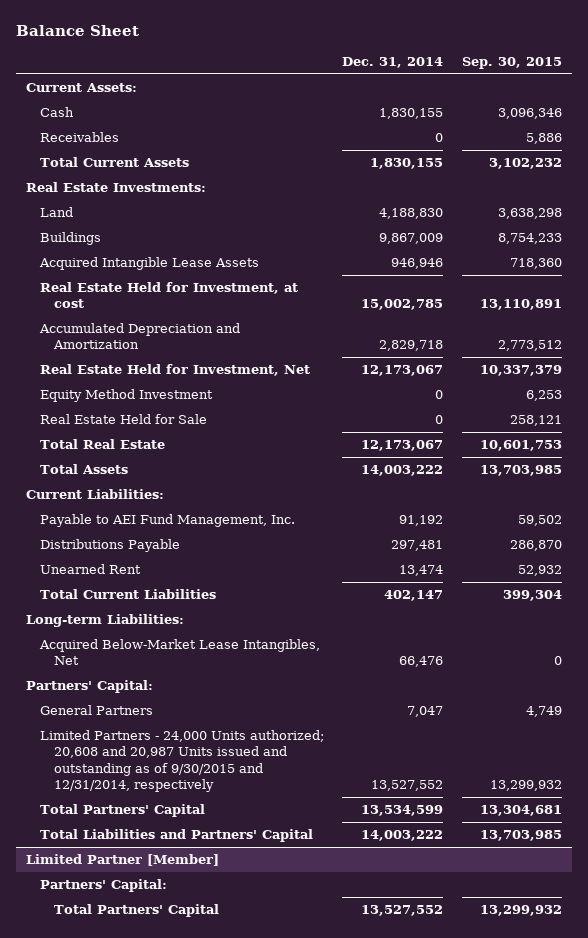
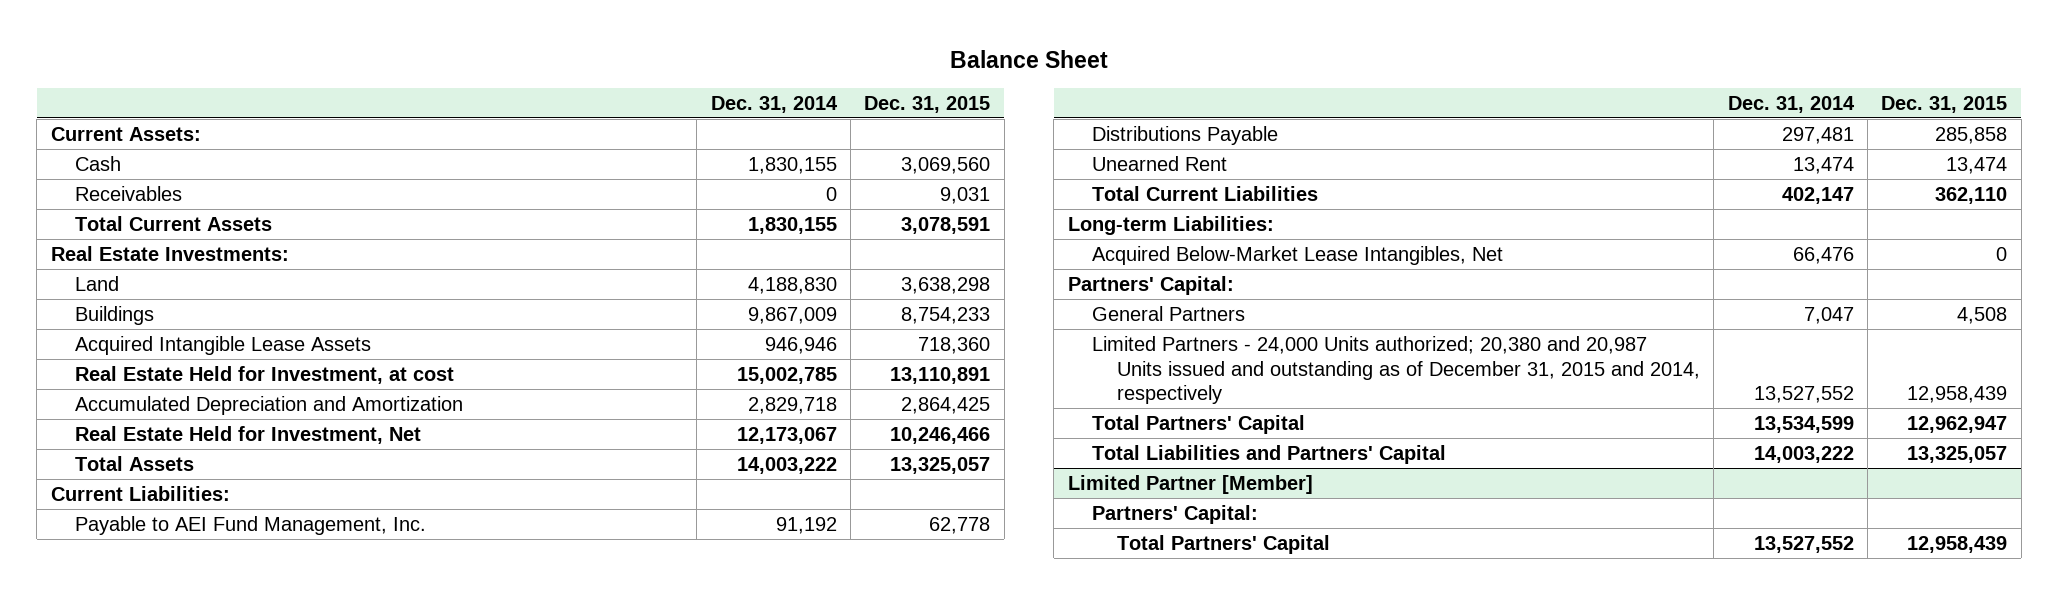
- | Dec. 31, 2014 | Sep. 30, 2015
+ | Dec. 31, 2014 | Dec. 31, 2015
- Equity Method Investment | 0 | 6,253
- Real Estate Held for Sale | 0 | 258,121
- Total Real Estate | 12,173,067 | 10,601,753
- Limited Partners - 24,000 Units authorized; 20,608 and 20,987 Units issued and outstanding as of 9/30/2015 and 12/31/2014, respectively | 13,527,552 | 13,299,932
+ Limited Partners - 24,000 Units authorized; 20,380 and 20,987 Units issued and outstanding as of December 31, 2015 and 2014, respectively | 13,527,552 | 12,958,439

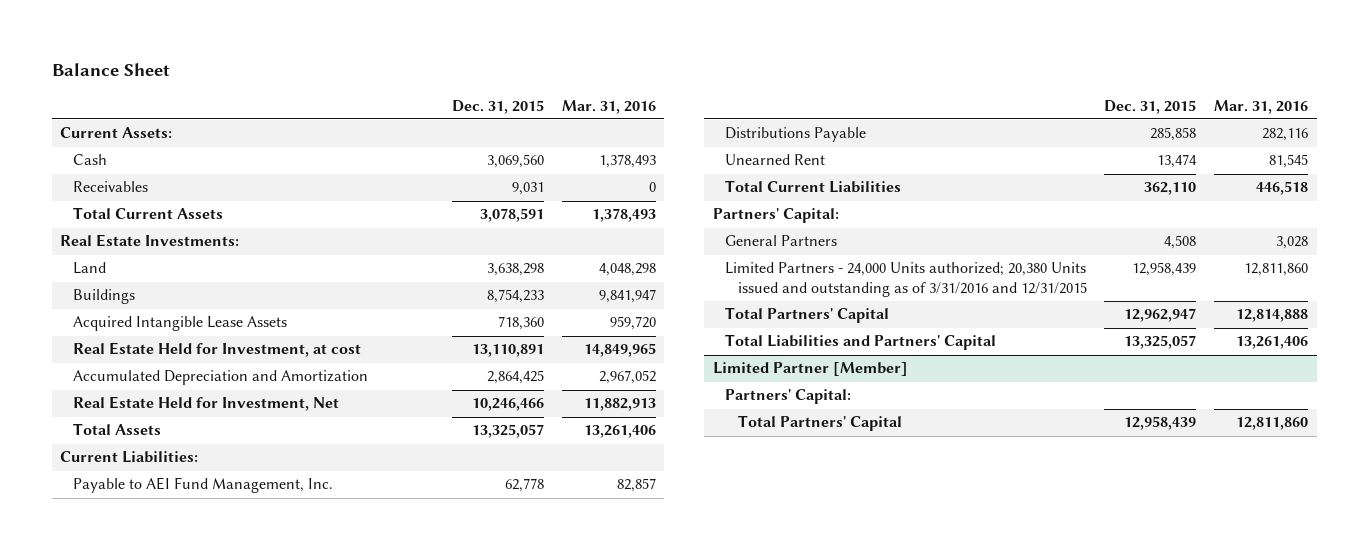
- | Dec. 31, 2014 | Dec. 31, 2015
+ | Dec. 31, 2015 | Mar. 31, 2016
- Long-term Liabilities:
- Acquired Below-Market Lease Intangibles, Net | 66,476 | 0
- Limited Partners - 24,000 Units authorized; 20,380 and 20,987 Units issued and outstanding as of December 31, 2015 and 2014, respectively | 13,527,552 | 12,958,439
+ Limited Partners - 24,000 Units authorized; 20,380 Units issued and outstanding as of 3/31/2016 and 12/31/2015 | 12,958,439 | 12,811,860

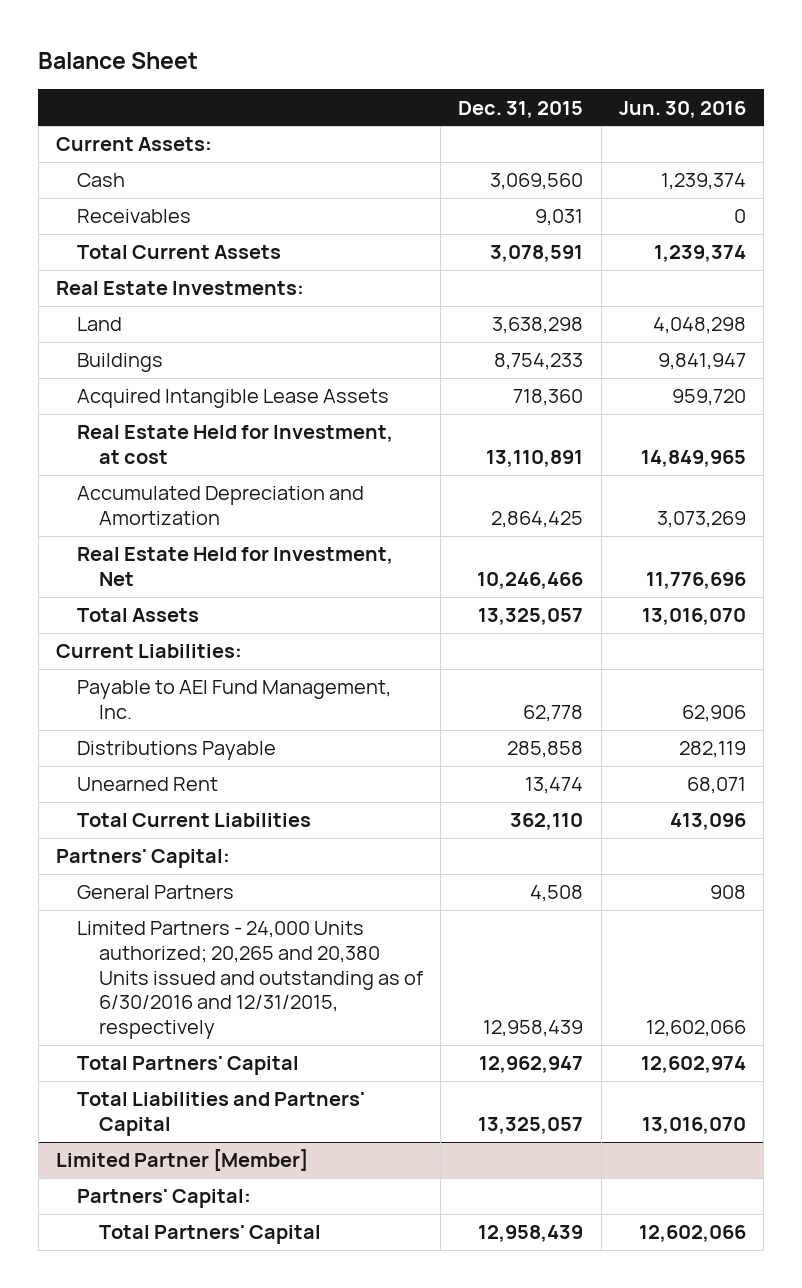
- | Dec. 31, 2015 | Mar. 31, 2016
+ | Dec. 31, 2015 | Jun. 30, 2016
- Limited Partners - 24,000 Units authorized; 20,380 Units issued and outstanding as of 3/31/2016 and 12/31/2015 | 12,958,439 | 12,811,860
+ Limited Partners - 24,000 Units authorized; 20,265 and 20,380 Units issued and outstanding as of 6/30/2016 and 12/31/2015, respectively | 12,958,439 | 12,602,066

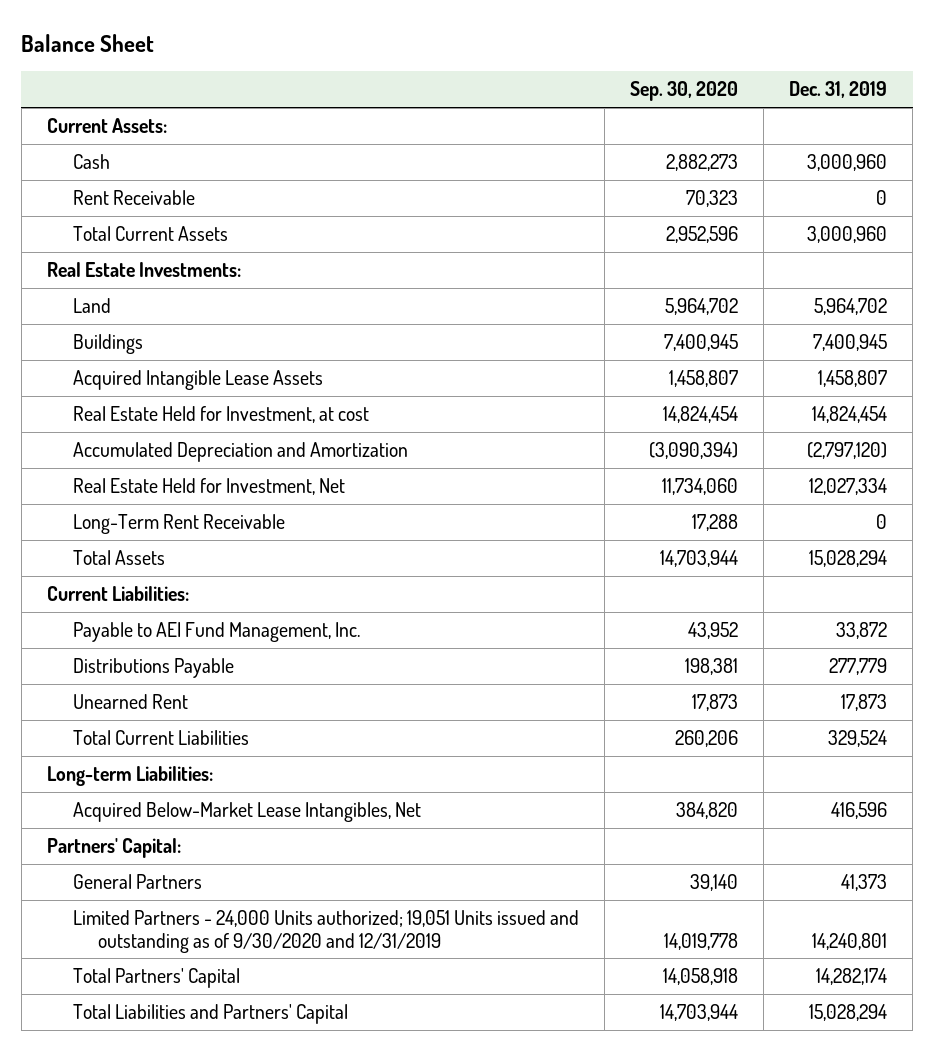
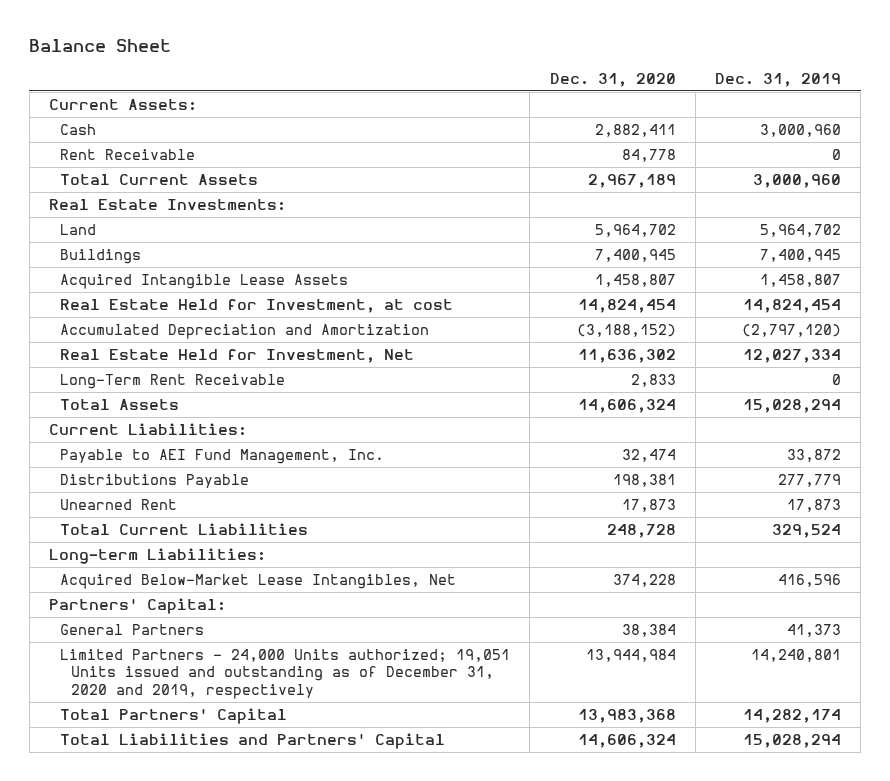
- | Sep. 30, 2020 | Dec. 31, 2019
+ | Dec. 31, 2020 | Dec. 31, 2019
- Limited Partners - 24,000 Units authorized; 19,051 Units issued and outstanding as of 9/30/2020 and 12/31/2019 | 14,019,778 | 14,240,801
+ Limited Partners - 24,000 Units authorized; 19,051 Units issued and outstanding as of December 31, 2020 and 2019, respectively | 13,944,984 | 14,240,801

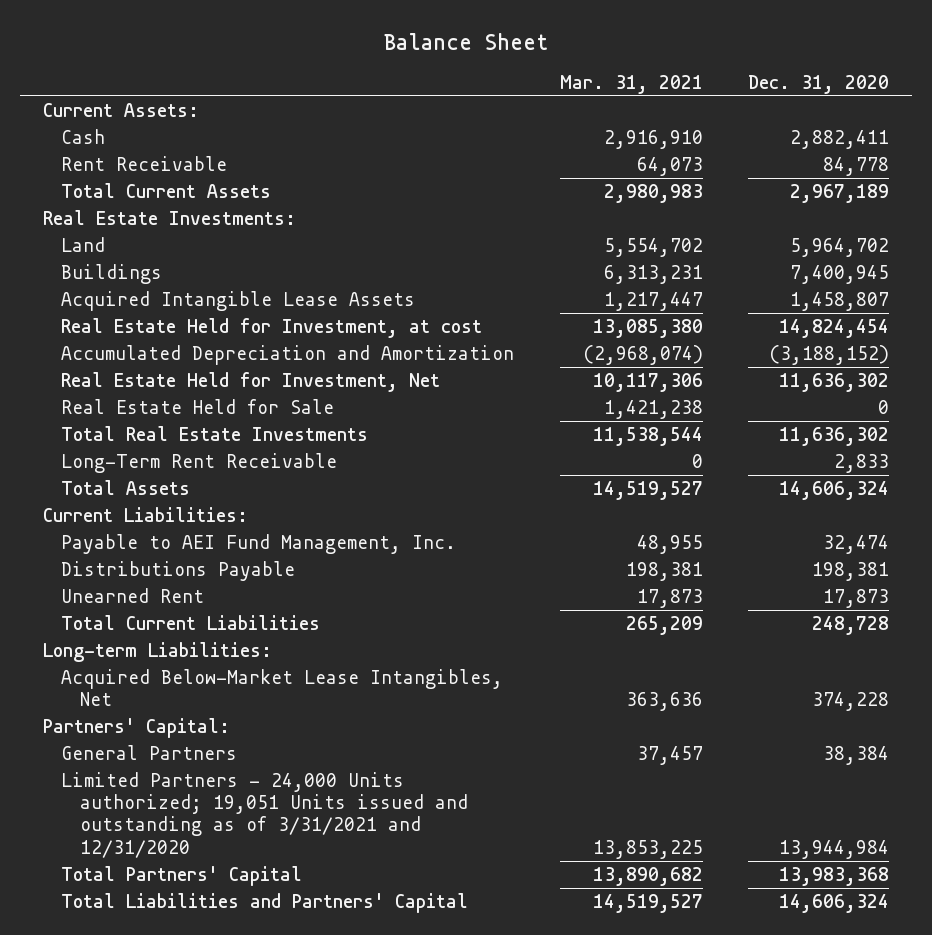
- | Dec. 31, 2020 | Dec. 31, 2019
+ | Mar. 31, 2021 | Dec. 31, 2020
+ Real Estate Held for Sale | 1,421,238 | 0
+ Total Real Estate Investments | 11,538,544 | 11,636,302
- Limited Partners - 24,000 Units authorized; 19,051 Units issued and outstanding as of December 31, 2020 and 2019, respectively | 13,944,984 | 14,240,801
+ Limited Partners - 24,000 Units authorized; 19,051 Units issued and outstanding as of 3/31/2021 and 12/31/2020 | 13,853,225 | 13,944,984

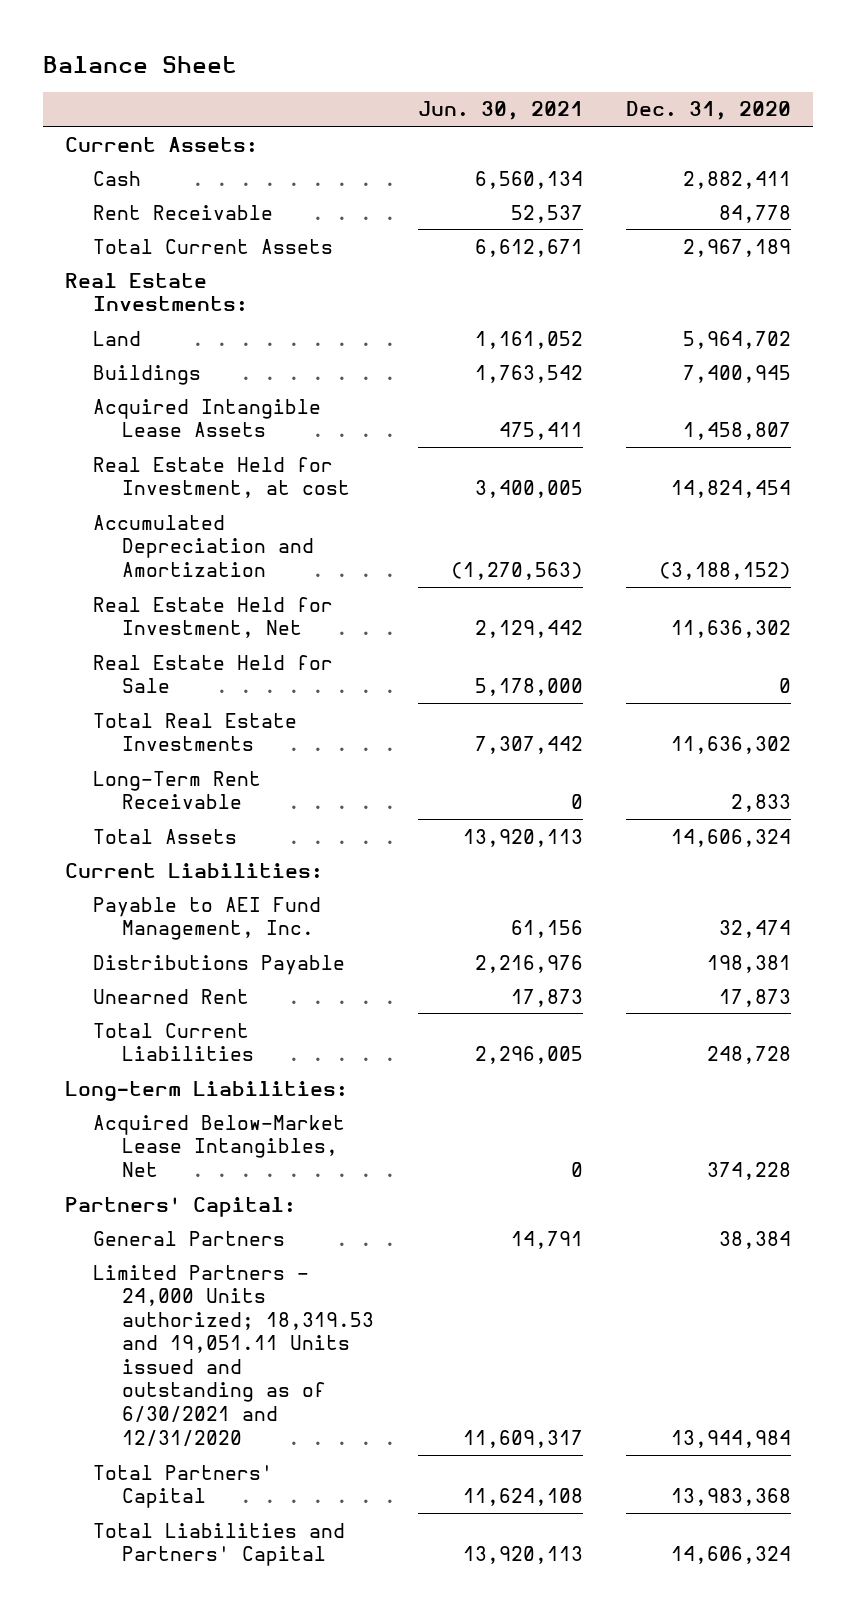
- | Mar. 31, 2021 | Dec. 31, 2020
+ | Jun. 30, 2021 | Dec. 31, 2020
- Limited Partners - 24,000 Units authorized; 19,051 Units issued and outstanding as of 3/31/2021 and 12/31/2020 | 13,853,225 | 13,944,984
+ Limited Partners - 24,000 Units authorized; 18,319.53 and 19,051.11 Units issued and outstanding as of 6/30/2021 and 12/31/2020 | 11,609,317 | 13,944,984

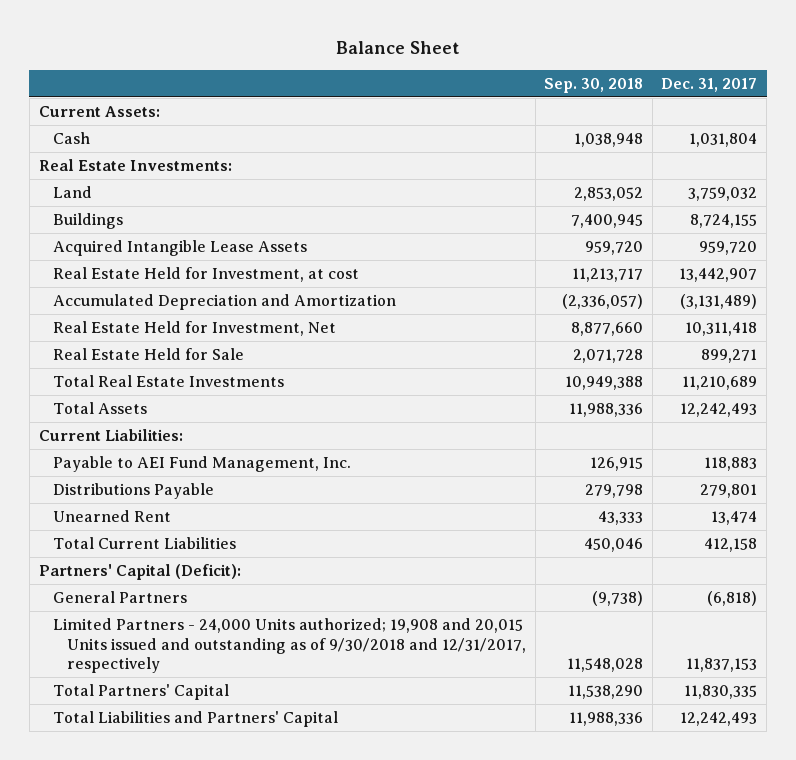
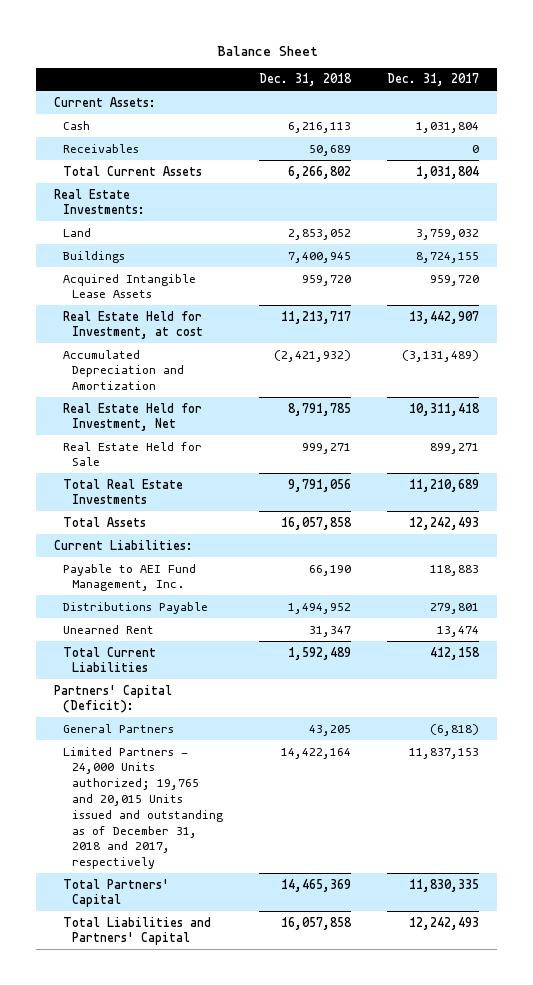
- | Sep. 30, 2018 | Dec. 31, 2017
+ | Dec. 31, 2018 | Dec. 31, 2017
+ Receivables | 50,689 | 0
+ Total Current Assets | 6,266,802 | 1,031,804
- Limited Partners - 24,000 Units authorized; 19,908 and 20,015 Units issued and outstanding as of 9/30/2018 and 12/31/2017, respectively | 11,548,028 | 11,837,153
+ Limited Partners - 24,000 Units authorized; 19,765 and 20,015 Units issued and outstanding as of December 31, 2018 and 2017, respectively | 14,422,164 | 11,837,153

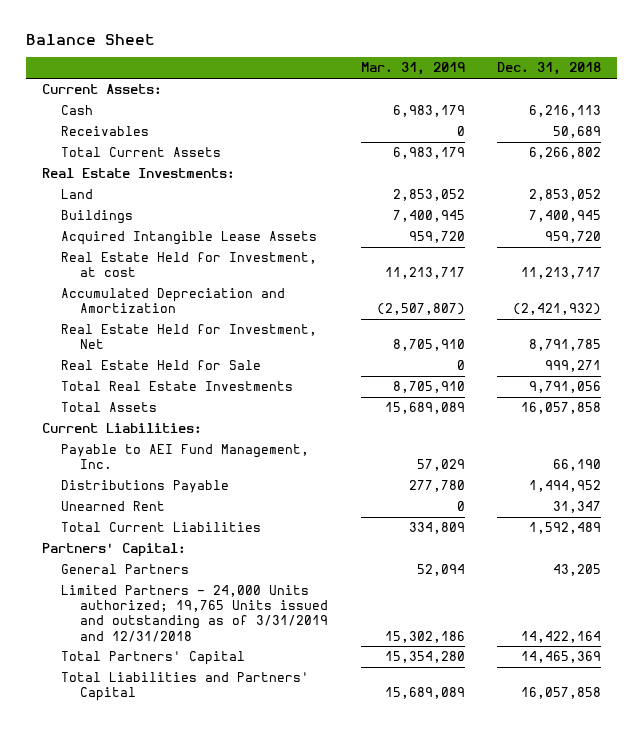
- | Dec. 31, 2018 | Dec. 31, 2017
+ | Mar. 31, 2019 | Dec. 31, 2018
- Partners' Capital (Deficit):
+ Partners' Capital:
- Limited Partners - 24,000 Units authorized; 19,765 and 20,015 Units issued and outstanding as of December 31, 2018 and 2017, respectively | 14,422,164 | 11,837,153
+ Limited Partners - 24,000 Units authorized; 19,765 Units issued and outstanding as of 3/31/2019 and 12/31/2018 | 15,302,186 | 14,422,164

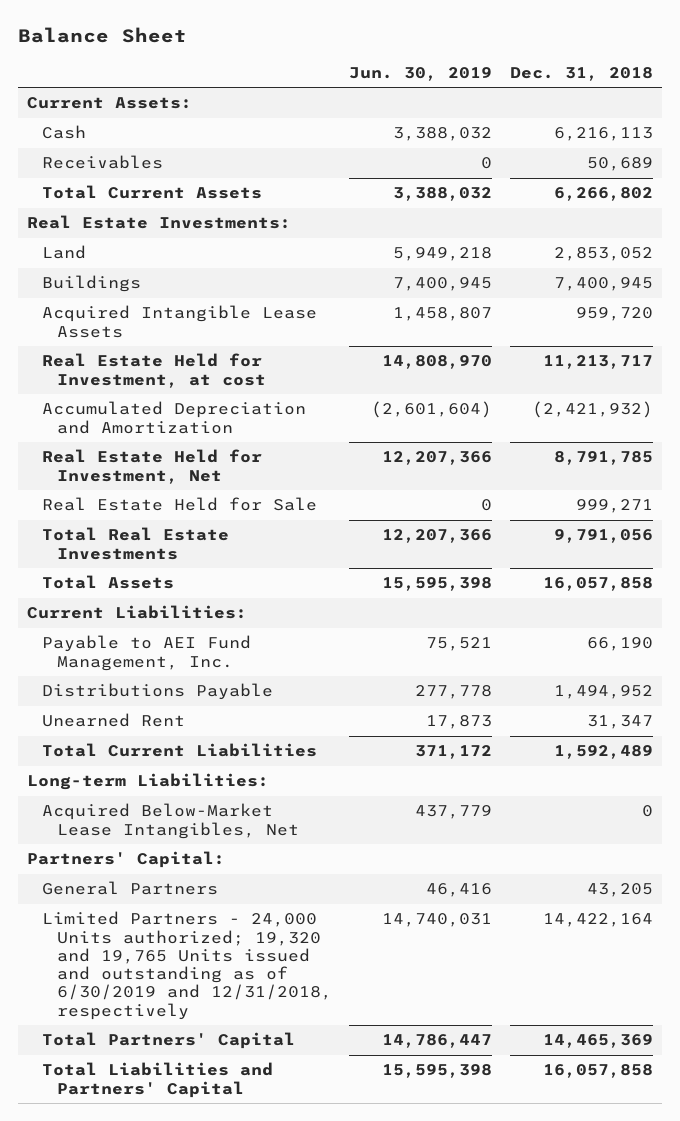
- | Mar. 31, 2019 | Dec. 31, 2018
+ | Jun. 30, 2019 | Dec. 31, 2018
+ Long-term Liabilities:
+ Acquired Below-Market Lease Intangibles, Net | 437,779 | 0
- Limited Partners - 24,000 Units authorized; 19,765 Units issued and outstanding as of 3/31/2019 and 12/31/2018 | 15,302,186 | 14,422,164
+ Limited Partners - 24,000 Units authorized; 19,320 and 19,765 Units issued and outstanding as of 6/30/2019 and 12/31/2018, respectively | 14,740,031 | 14,422,164

